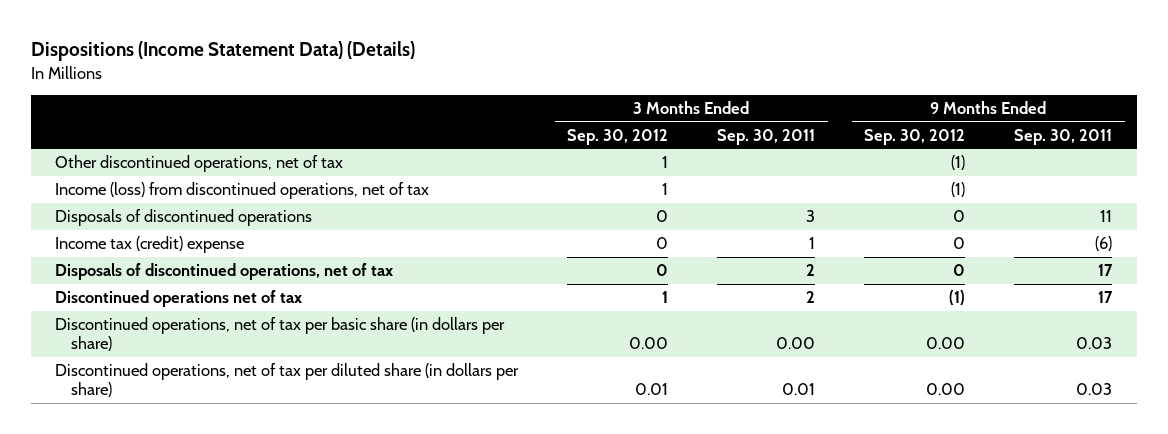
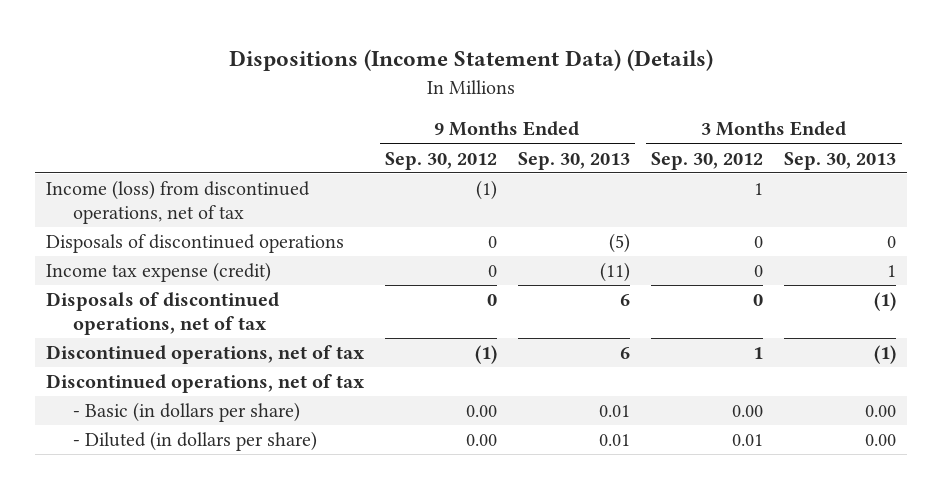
- | 3 Months Ended Sep. 30, 2012 | 3 Months Ended Sep. 30, 2011 | 9 Months Ended Sep. 30, 2012 | 9 Months Ended Sep. 30, 2011
+ | 9 Months Ended Sep. 30, 2012 | 9 Months Ended Sep. 30, 2013 | 3 Months Ended Sep. 30, 2012 | 3 Months Ended Sep. 30, 2013
- Other discontinued operations, net of tax | 1 | | (1) |
- Income tax (credit) expense | 0 | 1 | 0 | (6)
+ Income tax expense (credit) | 0 | (11) | 0 | 1
- Discontinued operations net of tax | 1 | 2 | (1) | 17
- Discontinued operations, net of tax per basic share (in dollars per share) | 0.00 | 0.00 | 0.00 | 0.03
- Discontinued operations, net of tax per diluted share (in dollars per share) | 0.01 | 0.01 | 0.00 | 0.03
+ Discontinued operations, net of tax | (1) | 6 | 1 | (1)
+ Discontinued operations, net of tax
+ - Basic (in dollars per share) | 0.00 | 0.01 | 0.00 | 0.00
+ - Diluted (in dollars per share) | 0.00 | 0.01 | 0.01 | 0.00

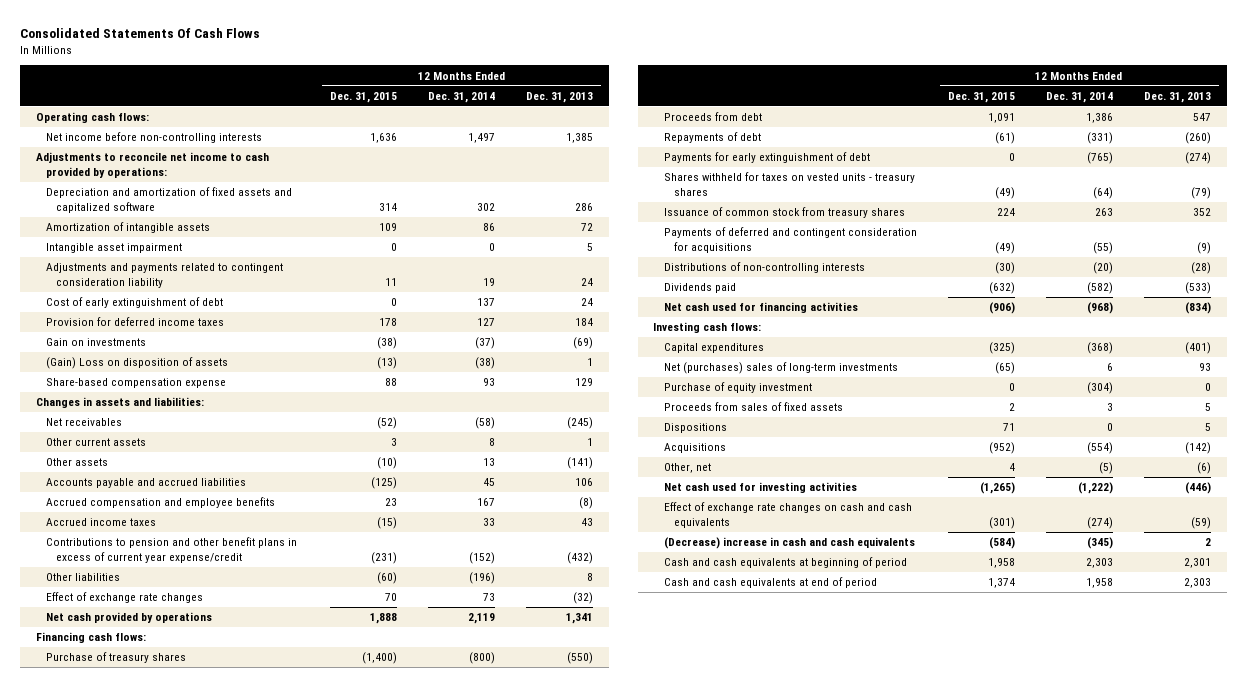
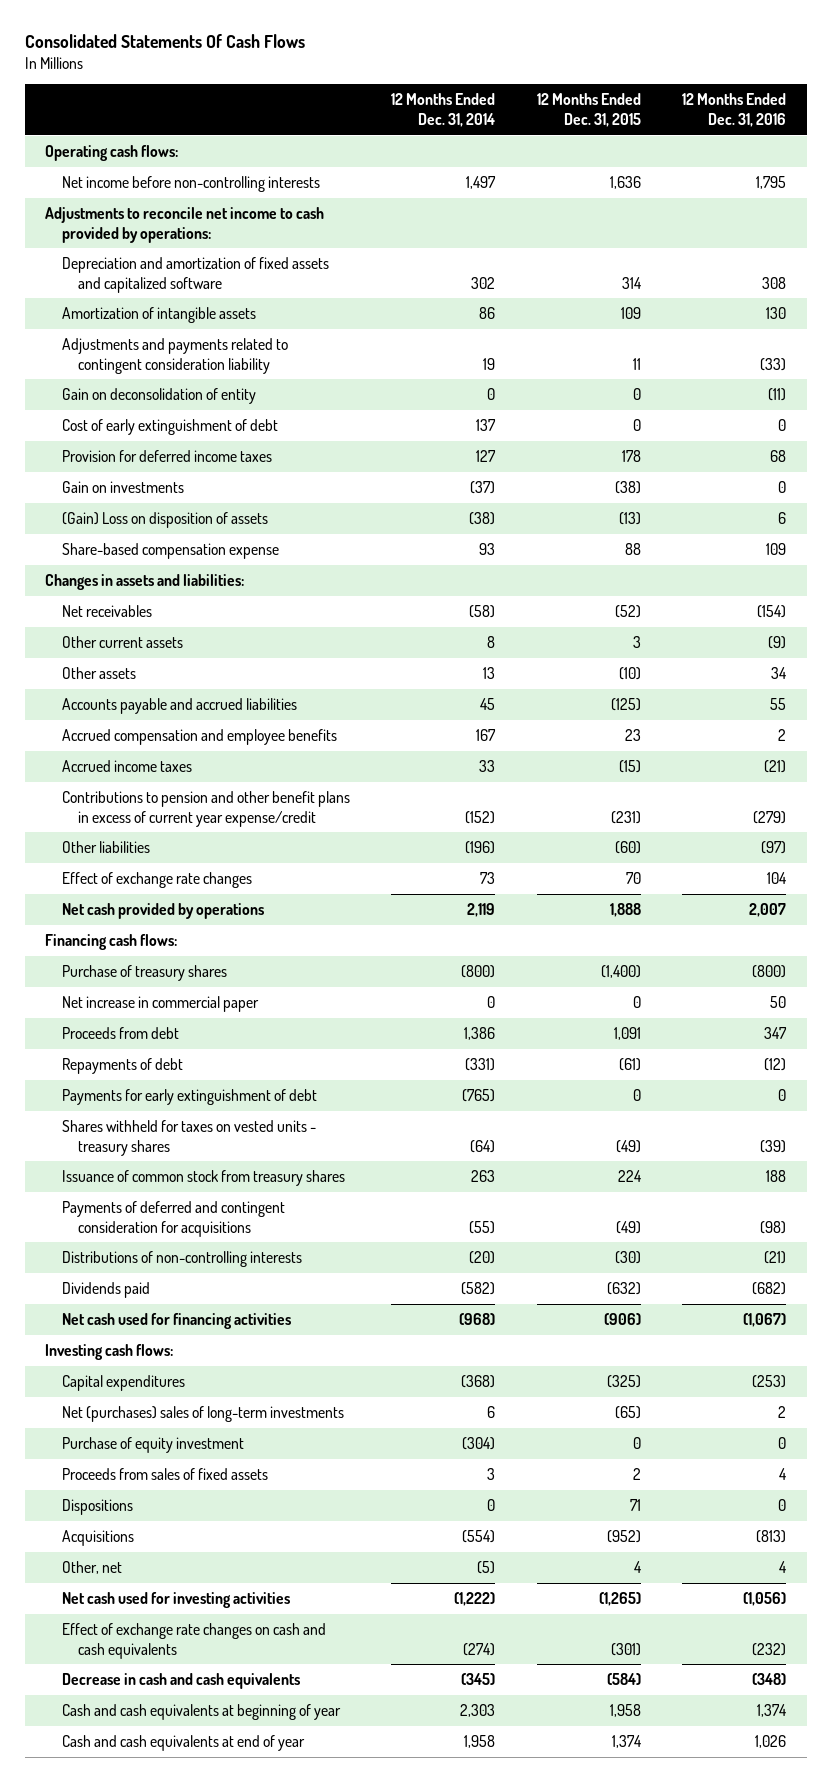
- | 12 Months Ended Dec. 31, 2015 | 12 Months Ended Dec. 31, 2014 | 12 Months Ended Dec. 31, 2013
+ | 12 Months Ended Dec. 31, 2014 | 12 Months Ended Dec. 31, 2015 | 12 Months Ended Dec. 31, 2016
- Intangible asset impairment | 0 | 0 | 5
+ Gain on deconsolidation of entity | 0 | 0 | (11)
+ Net increase in commercial paper | 0 | 0 | 50
- (Decrease) increase in cash and cash equivalents | (584) | (345) | 2
- Cash and cash equivalents at beginning of period | 1,958 | 2,303 | 2,301
- Cash and cash equivalents at end of period | 1,374 | 1,958 | 2,303
+ Decrease in cash and cash equivalents | (345) | (584) | (348)
+ Cash and cash equivalents at beginning of year | 2,303 | 1,958 | 1,374
+ Cash and cash equivalents at end of year | 1,958 | 1,374 | 1,026

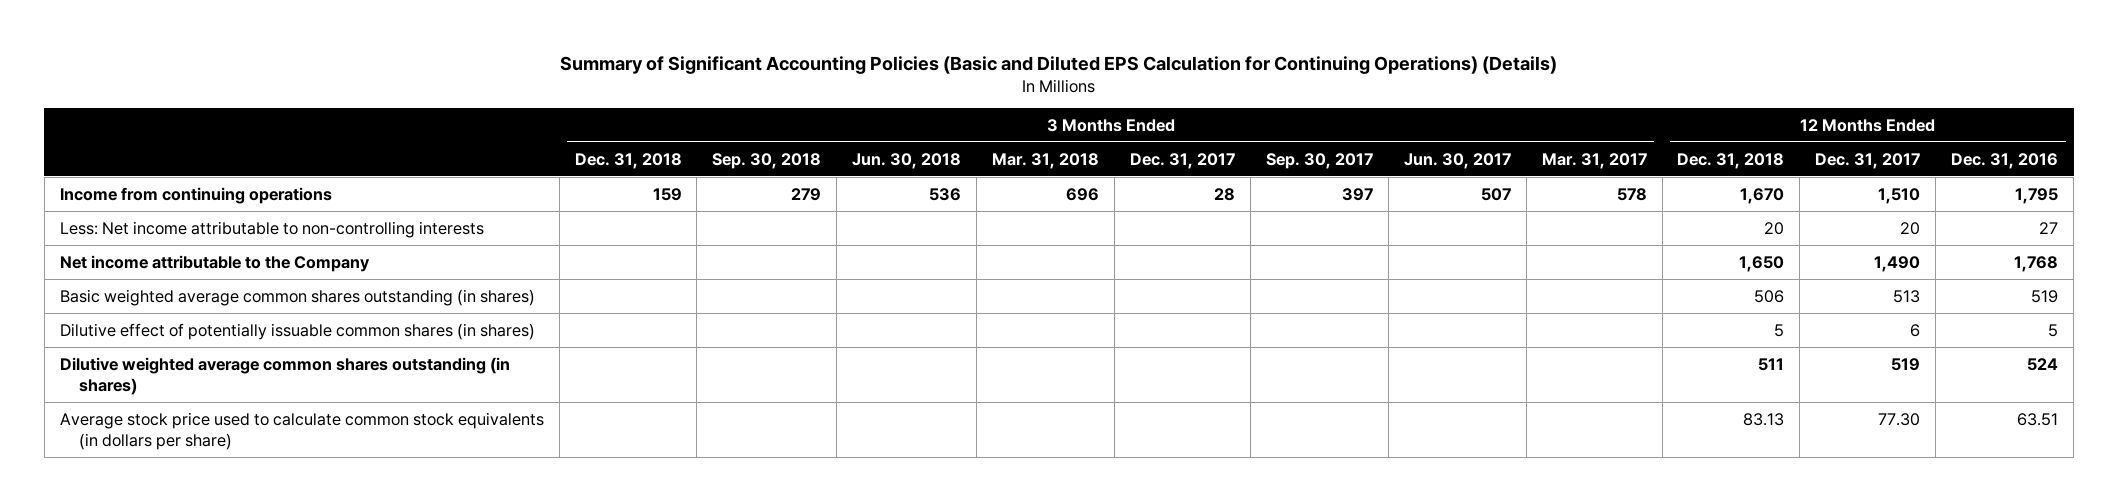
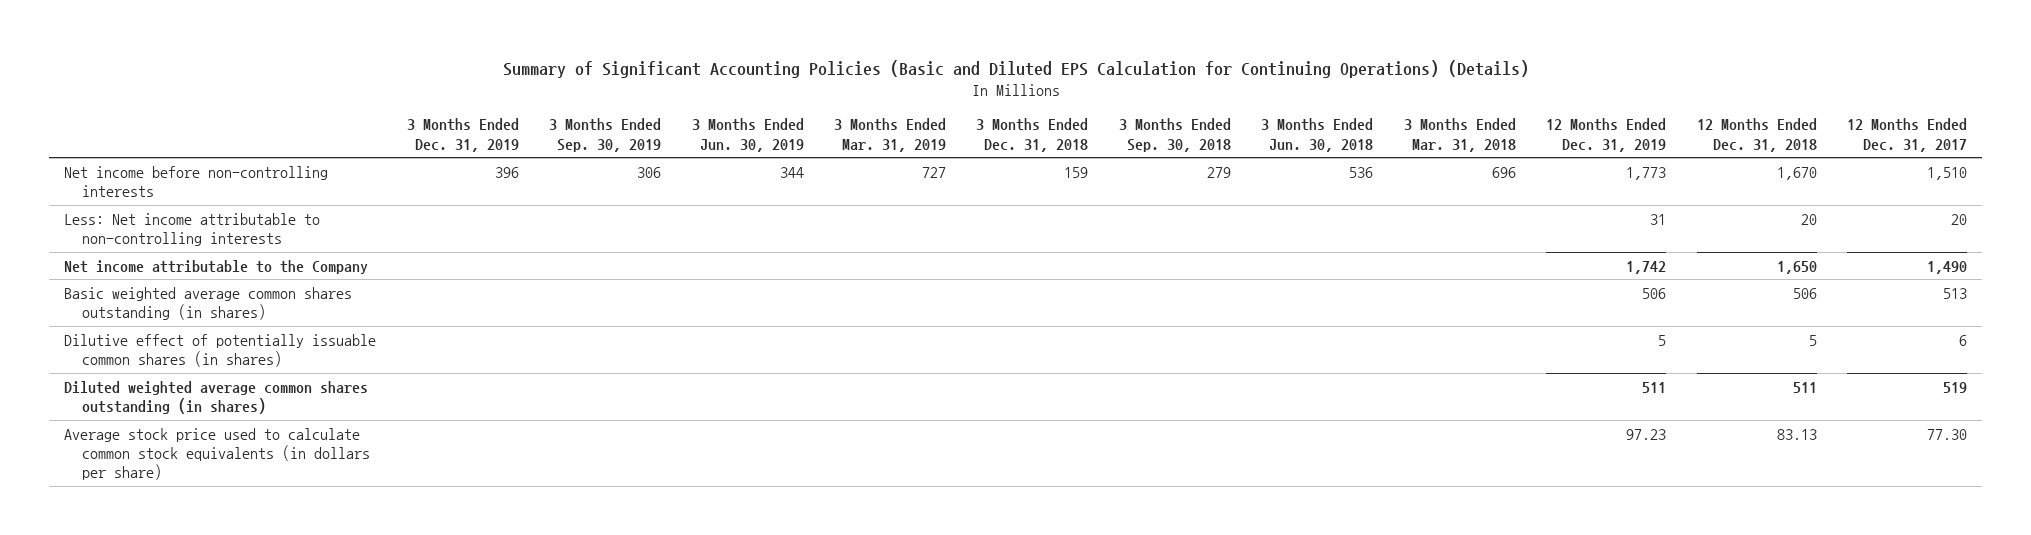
- | 3 Months Ended Dec. 31, 2018 | 3 Months Ended Sep. 30, 2018 | 3 Months Ended Jun. 30, 2018 | 3 Months Ended Mar. 31, 2018 | 3 Months Ended Dec. 31, 2017 | 3 Months Ended Sep. 30, 2017 | 3 Months Ended Jun. 30, 2017 | 3 Months Ended Mar. 31, 2017 | 12 Months Ended Dec. 31, 2018 | 12 Months Ended Dec. 31, 2017 | 12 Months Ended Dec. 31, 2016
+ | 3 Months Ended Dec. 31, 2019 | 3 Months Ended Sep. 30, 2019 | 3 Months Ended Jun. 30, 2019 | 3 Months Ended Mar. 31, 2019 | 3 Months Ended Dec. 31, 2018 | 3 Months Ended Sep. 30, 2018 | 3 Months Ended Jun. 30, 2018 | 3 Months Ended Mar. 31, 2018 | 12 Months Ended Dec. 31, 2019 | 12 Months Ended Dec. 31, 2018 | 12 Months Ended Dec. 31, 2017
- Income from continuing operations | 159 | 279 | 536 | 696 | 28 | 397 | 507 | 578 | 1,670 | 1,510 | 1,795
+ Net income before non-controlling interests | 396 | 306 | 344 | 727 | 159 | 279 | 536 | 696 | 1,773 | 1,670 | 1,510
- Dilutive weighted average common shares outstanding (in shares) | | | | | | | | | 511 | 519 | 524
+ Diluted weighted average common shares outstanding (in shares) | | | | | | | | | 511 | 511 | 519

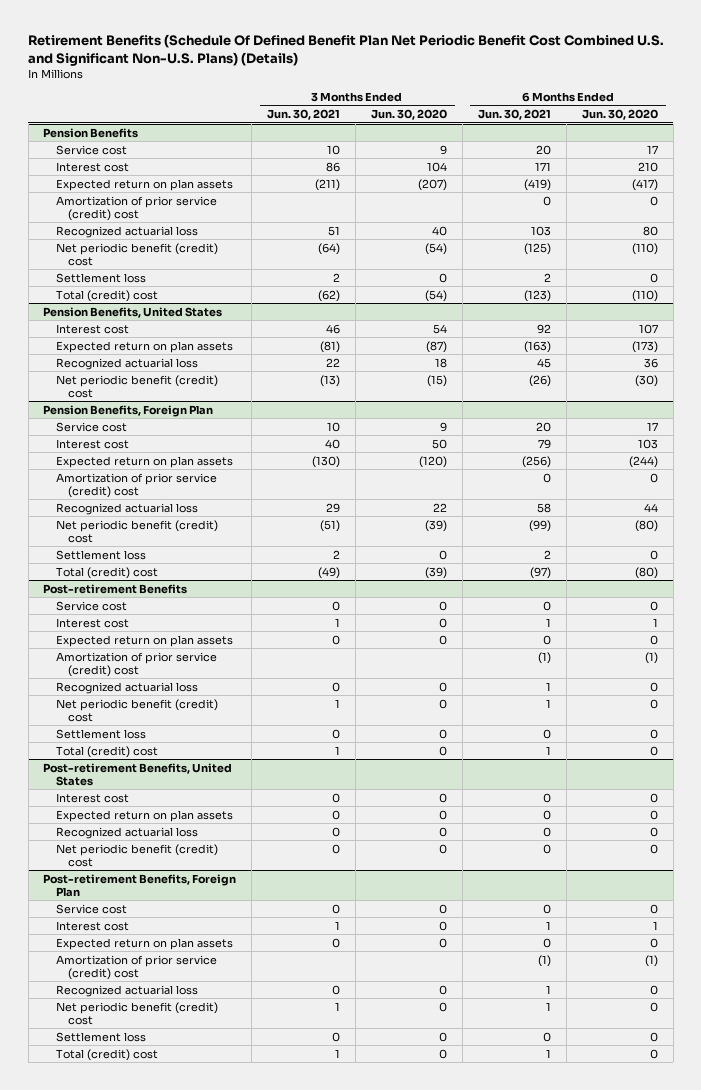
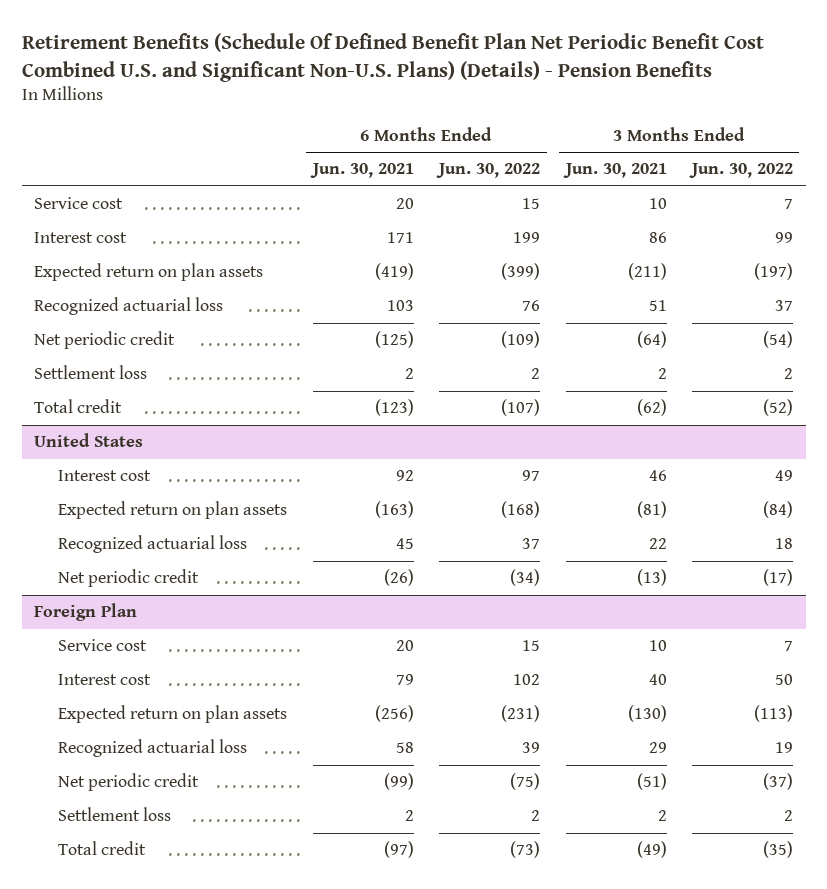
- Retirement Benefits (Schedule Of Defined Benefit Plan Net Periodic Benefit Cost Combined U.S. and Significant Non-U.S. Plans) (Details)
+ Retirement Benefits (Schedule Of Defined Benefit Plan Net Periodic Benefit Cost Combined U.S. and Significant Non-U.S. Plans) (Details) - Pension Benefits
- | 3 Months Ended Jun. 30, 2021 | 3 Months Ended Jun. 30, 2020 | 6 Months Ended Jun. 30, 2021 | 6 Months Ended Jun. 30, 2020
+ | 6 Months Ended Jun. 30, 2021 | 6 Months Ended Jun. 30, 2022 | 3 Months Ended Jun. 30, 2021 | 3 Months Ended Jun. 30, 2022
- Pension Benefits
- Amortization of prior service (credit) cost | | | 0 | 0
- Net periodic benefit (credit) cost | (64) | (54) | (125) | (110)
+ Net periodic credit | (125) | (109) | (64) | (54)
- Total (credit) cost | (62) | (54) | (123) | (110)
- Pension Benefits, United States
+ Total credit | (123) | (107) | (62) | (52)
+ United States
- Net periodic benefit (credit) cost | (13) | (15) | (26) | (30)
- Pension Benefits, Foreign Plan
+ Net periodic credit | (26) | (34) | (13) | (17)
+ Foreign Plan
- Amortization of prior service (credit) cost | | | 0 | 0
- Net periodic benefit (credit) cost | (51) | (39) | (99) | (80)
+ Net periodic credit | (99) | (75) | (51) | (37)
- Total (credit) cost | (49) | (39) | (97) | (80)
- Post-retirement Benefits
- Service cost | 0 | 0 | 0 | 0
- Interest cost | 1 | 0 | 1 | 1
- Expected return on plan assets | 0 | 0 | 0 | 0
- Amortization of prior service (credit) cost | | | (1) | (1)
- Recognized actuarial loss | 0 | 0 | 1 | 0
- Net periodic benefit (credit) cost | 1 | 0 | 1 | 0
- Settlement loss | 0 | 0 | 0 | 0
- Total (credit) cost | 1 | 0 | 1 | 0
- Post-retirement Benefits, United States
- Interest cost | 0 | 0 | 0 | 0
- Expected return on plan assets | 0 | 0 | 0 | 0
- Recognized actuarial loss | 0 | 0 | 0 | 0
- Net periodic benefit (credit) cost | 0 | 0 | 0 | 0
- Post-retirement Benefits, Foreign Plan
- Service cost | 0 | 0 | 0 | 0
- Interest cost | 1 | 0 | 1 | 1
- Expected return on plan assets | 0 | 0 | 0 | 0
- Amortization of prior service (credit) cost | | | (1) | (1)
- Recognized actuarial loss | 0 | 0 | 1 | 0
- Net periodic benefit (credit) cost | 1 | 0 | 1 | 0
- Settlement loss | 0 | 0 | 0 | 0
- Total (credit) cost | 1 | 0 | 1 | 0
+ Total credit | (97) | (73) | (49) | (35)

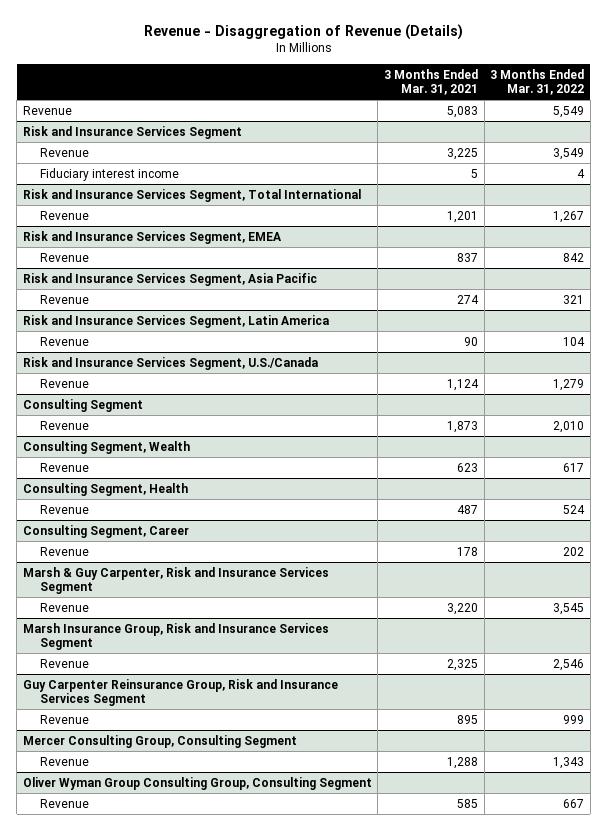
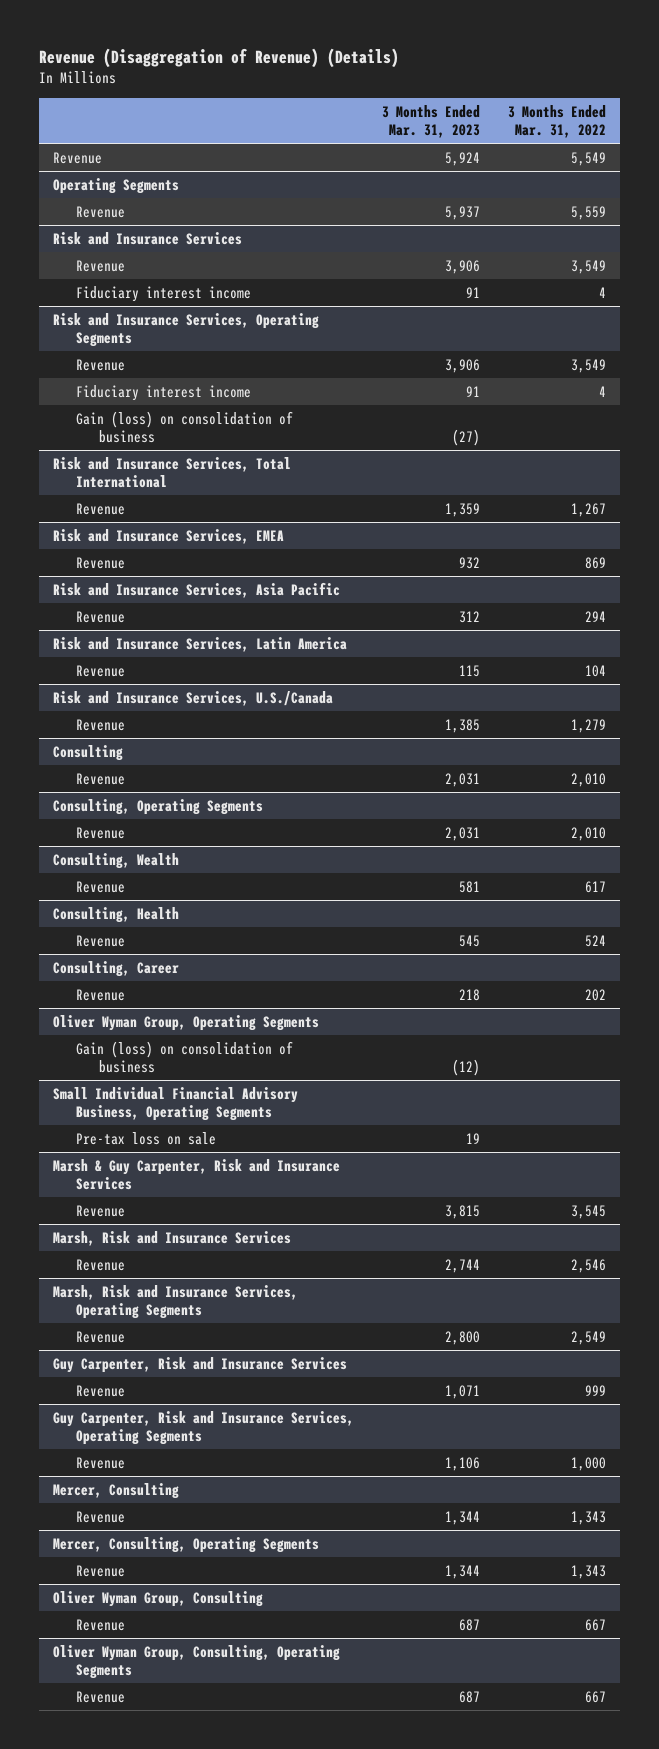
- Revenue - Disaggregation of Revenue (Details)
+ Revenue (Disaggregation of Revenue) (Details)
- | 3 Months Ended Mar. 31, 2021 | 3 Months Ended Mar. 31, 2022
+ | 3 Months Ended Mar. 31, 2023 | 3 Months Ended Mar. 31, 2022
- Risk and Insurance Services Segment
+ Operating Segments
+ Revenue | 5,937 | 5,559
+ Risk and Insurance Services
- Risk and Insurance Services Segment, Total International
+ Risk and Insurance Services, Operating Segments
+ Revenue | 3,906 | 3,549
+ Fiduciary interest income | 91 | 4
+ Gain (loss) on consolidation of business | (27) |
+ Risk and Insurance Services, Total International
- Risk and Insurance Services Segment, EMEA
- Revenue | 837 | 842
- Risk and Insurance Services Segment, Asia Pacific
- Revenue | 274 | 321
- Risk and Insurance Services Segment, Latin America
+ Risk and Insurance Services, EMEA
+ Revenue | 932 | 869
+ Risk and Insurance Services, Asia Pacific
+ Revenue | 312 | 294
+ Risk and Insurance Services, Latin America
- Risk and Insurance Services Segment, U.S./Canada
+ Risk and Insurance Services, U.S./Canada
- Consulting Segment
+ Consulting
- Consulting Segment, Wealth
+ Consulting, Operating Segments
+ Revenue | 2,031 | 2,010
+ Consulting, Wealth
- Consulting Segment, Health
+ Consulting, Health
- Consulting Segment, Career
+ Consulting, Career
- Marsh & Guy Carpenter, Risk and Insurance Services Segment
+ Oliver Wyman Group, Operating Segments
+ Gain (loss) on consolidation of business | (12) |
+ Small Individual Financial Advisory Business, Operating Segments
+ Pre-tax loss on sale | 19 |
+ Marsh & Guy Carpenter, Risk and Insurance Services
- Marsh Insurance Group, Risk and Insurance Services Segment
+ Marsh, Risk and Insurance Services
- Guy Carpenter Reinsurance Group, Risk and Insurance Services Segment
+ Marsh, Risk and Insurance Services, Operating Segments
+ Revenue | 2,800 | 2,549
+ Guy Carpenter, Risk and Insurance Services
- Mercer Consulting Group, Consulting Segment
+ Guy Carpenter, Risk and Insurance Services, Operating Segments
+ Revenue | 1,106 | 1,000
+ Mercer, Consulting
- Oliver Wyman Group Consulting Group, Consulting Segment
+ Mercer, Consulting, Operating Segments
+ Revenue | 1,344 | 1,343
+ Oliver Wyman Group, Consulting
+ Oliver Wyman Group, Consulting, Operating Segments
+ Revenue | 687 | 667

